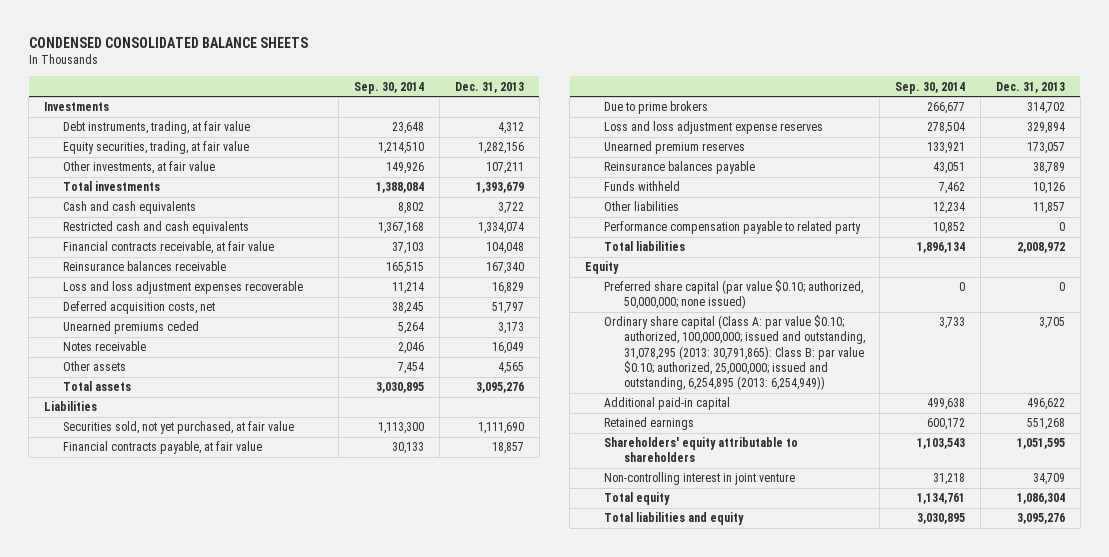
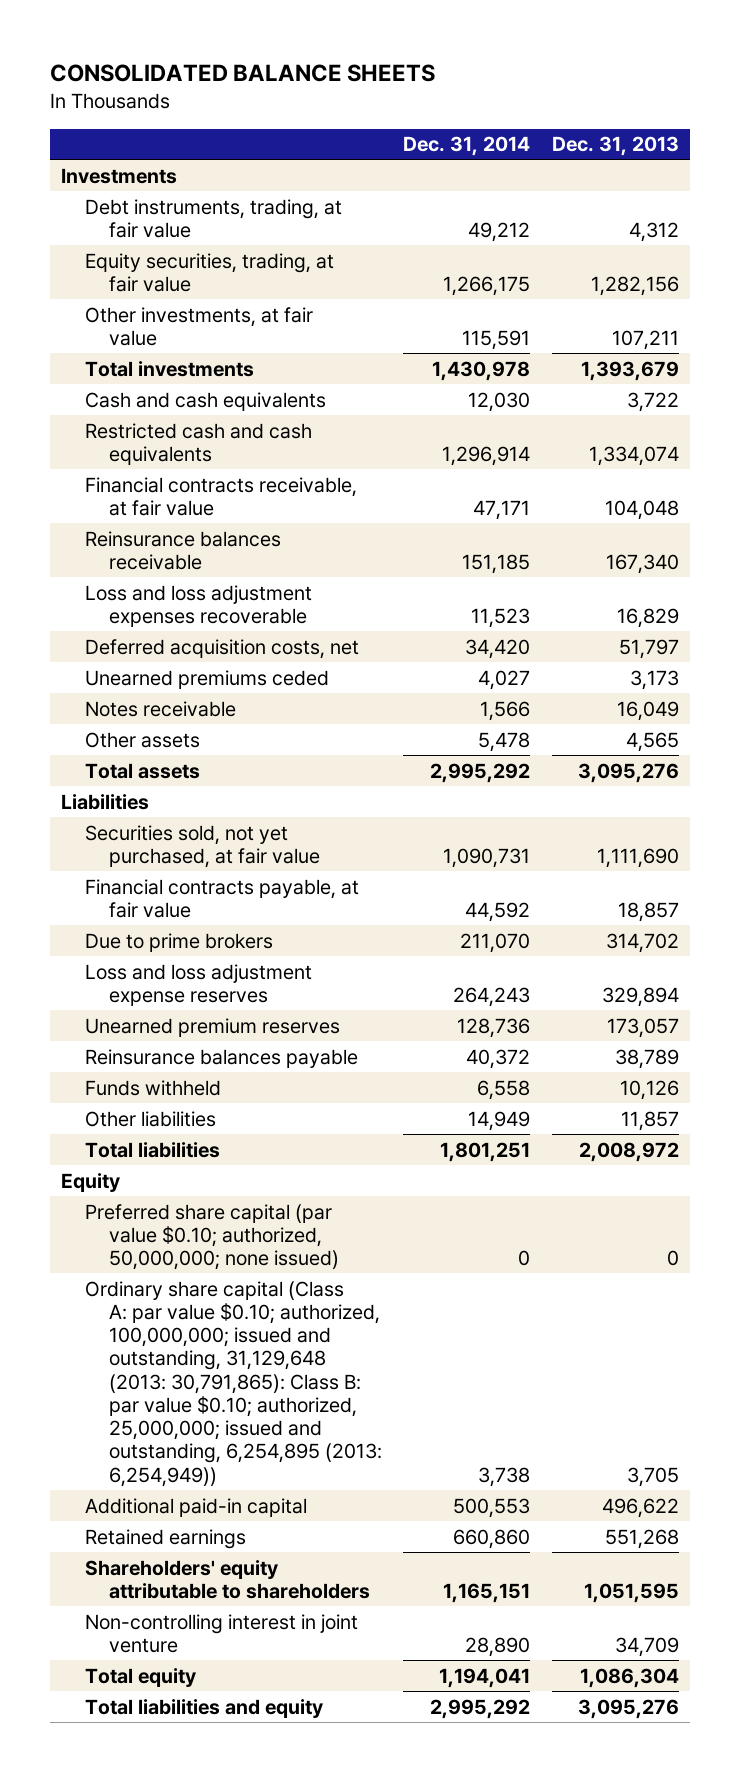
- CONDENSED CONSOLIDATED BALANCE SHEETS
+ CONSOLIDATED BALANCE SHEETS
- | Sep. 30, 2014 | Dec. 31, 2013
+ | Dec. 31, 2014 | Dec. 31, 2013
- Performance compensation payable to related party | 10,852 | 0
- Ordinary share capital (Class A: par value $0.10; authorized, 100,000,000; issued and outstanding, 31,078,295 (2013: 30,791,865): Class B: par value $0.10; authorized, 25,000,000; issued and outstanding, 6,254,895 (2013: 6,254,949)) | 3,733 | 3,705
+ Ordinary share capital (Class A: par value $0.10; authorized, 100,000,000; issued and outstanding, 31,129,648 (2013: 30,791,865): Class B: par value $0.10; authorized, 25,000,000; issued and outstanding, 6,254,895 (2013: 6,254,949)) | 3,738 | 3,705

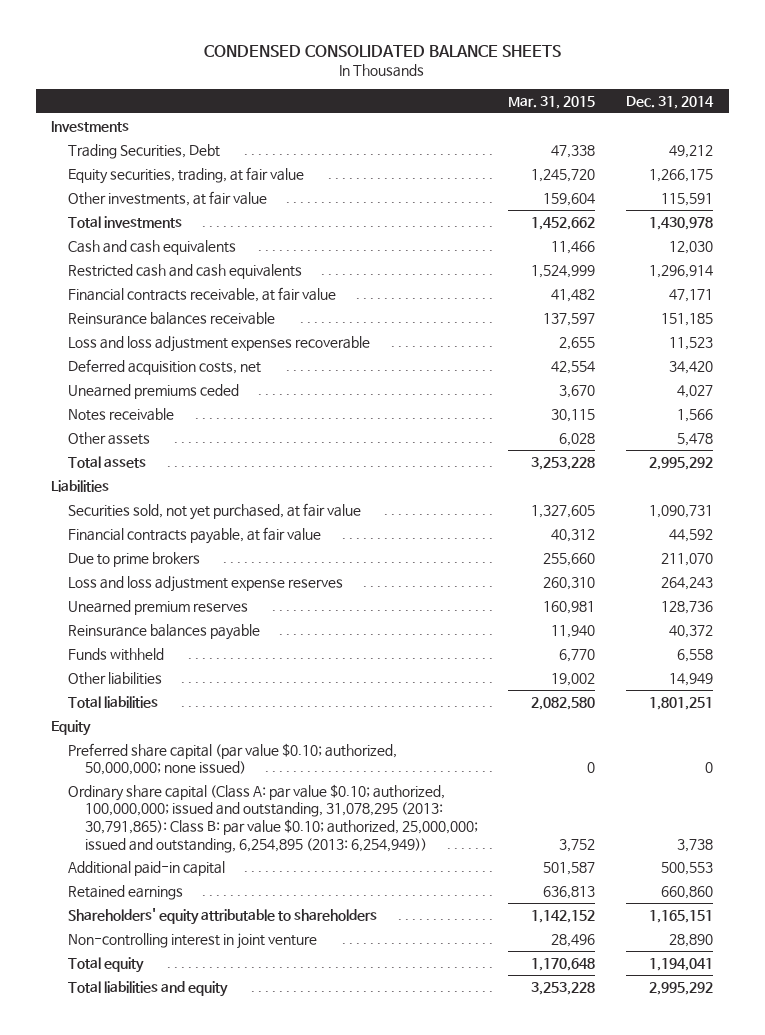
- CONSOLIDATED BALANCE SHEETS
+ CONDENSED CONSOLIDATED BALANCE SHEETS
- | Dec. 31, 2014 | Dec. 31, 2013
+ | Mar. 31, 2015 | Dec. 31, 2014
- Debt instruments, trading, at fair value | 49,212 | 4,312
+ Trading Securities, Debt | 47,338 | 49,212
- Ordinary share capital (Class A: par value $0.10; authorized, 100,000,000; issued and outstanding, 31,129,648 (2013: 30,791,865): Class B: par value $0.10; authorized, 25,000,000; issued and outstanding, 6,254,895 (2013: 6,254,949)) | 3,738 | 3,705
+ Ordinary share capital (Class A: par value $0.10; authorized, 100,000,000; issued and outstanding, 31,078,295 (2013: 30,791,865): Class B: par value $0.10; authorized, 25,000,000; issued and outstanding, 6,254,895 (2013: 6,254,949)) | 3,752 | 3,738

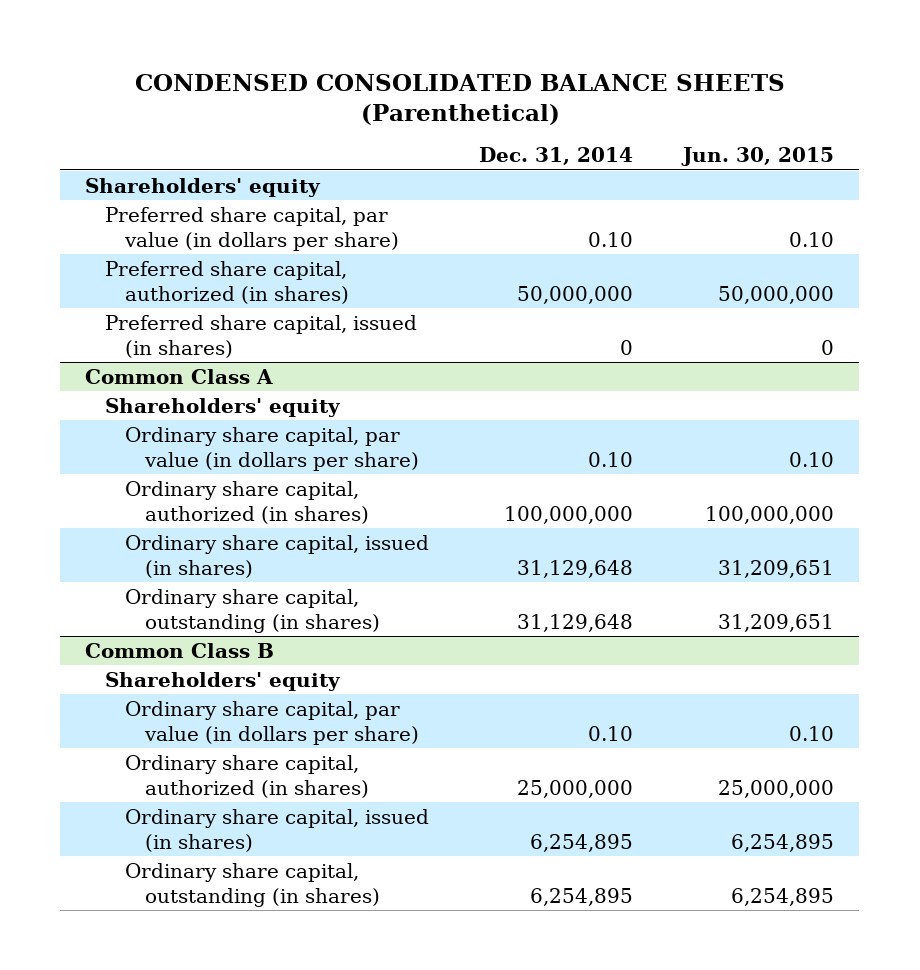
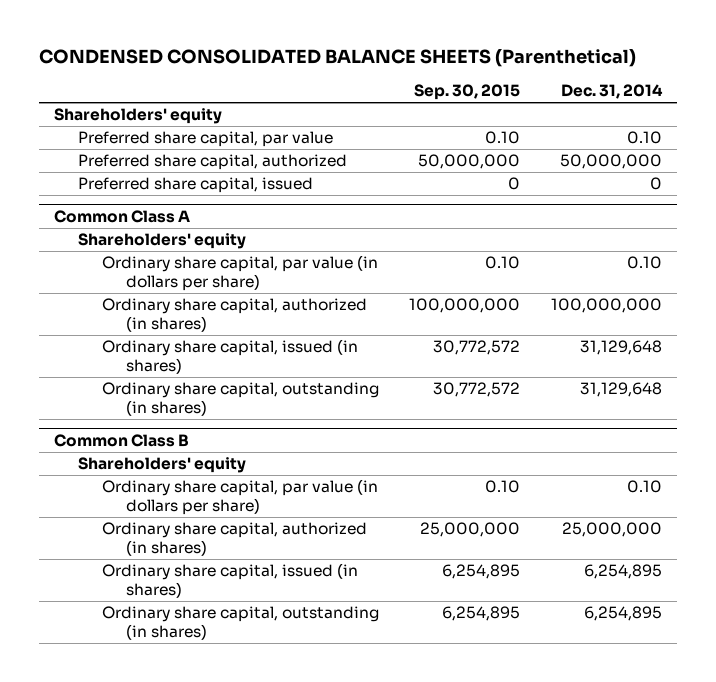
- | Dec. 31, 2014 | Jun. 30, 2015
+ | Sep. 30, 2015 | Dec. 31, 2014
- Preferred share capital, par value (in dollars per share) | 0.10 | 0.10
- Preferred share capital, authorized (in shares) | 50,000,000 | 50,000,000
- Preferred share capital, issued (in shares) | 0 | 0
+ Preferred share capital, par value | 0.10 | 0.10
+ Preferred share capital, authorized | 50,000,000 | 50,000,000
+ Preferred share capital, issued | 0 | 0

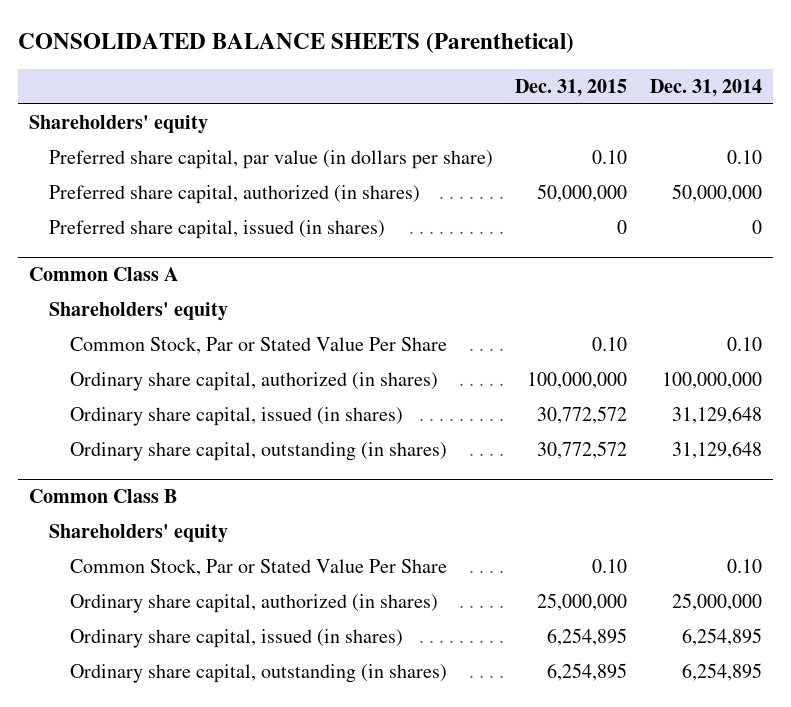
- CONDENSED CONSOLIDATED BALANCE SHEETS (Parenthetical)
+ CONSOLIDATED BALANCE SHEETS (Parenthetical)
- | Sep. 30, 2015 | Dec. 31, 2014
+ | Dec. 31, 2015 | Dec. 31, 2014
- Preferred share capital, par value | 0.10 | 0.10
- Preferred share capital, authorized | 50,000,000 | 50,000,000
- Preferred share capital, issued | 0 | 0
+ Preferred share capital, par value (in dollars per share) | 0.10 | 0.10
+ Preferred share capital, authorized (in shares) | 50,000,000 | 50,000,000
+ Preferred share capital, issued (in shares) | 0 | 0
@ Common Class A
- Ordinary share capital, par value (in dollars per share) | 0.10 | 0.10
+ Common Stock, Par or Stated Value Per Share | 0.10 | 0.10
@ Common Class B
- Ordinary share capital, par value (in dollars per share) | 0.10 | 0.10
+ Common Stock, Par or Stated Value Per Share | 0.10 | 0.10

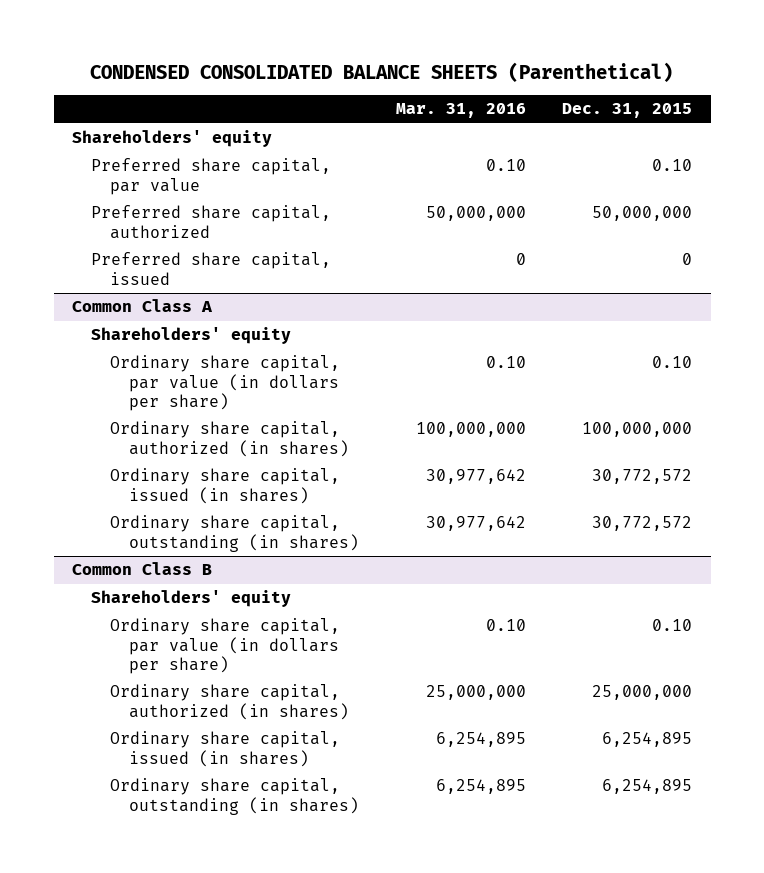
- CONSOLIDATED BALANCE SHEETS (Parenthetical)
+ CONDENSED CONSOLIDATED BALANCE SHEETS (Parenthetical)
- | Dec. 31, 2015 | Dec. 31, 2014
+ | Mar. 31, 2016 | Dec. 31, 2015
- Preferred share capital, par value (in dollars per share) | 0.10 | 0.10
- Preferred share capital, authorized (in shares) | 50,000,000 | 50,000,000
- Preferred share capital, issued (in shares) | 0 | 0
+ Preferred share capital, par value | 0.10 | 0.10
+ Preferred share capital, authorized | 50,000,000 | 50,000,000
+ Preferred share capital, issued | 0 | 0
@ Common Class A
- Common Stock, Par or Stated Value Per Share | 0.10 | 0.10
+ Ordinary share capital, par value (in dollars per share) | 0.10 | 0.10
@ Common Class B
- Common Stock, Par or Stated Value Per Share | 0.10 | 0.10
+ Ordinary share capital, par value (in dollars per share) | 0.10 | 0.10

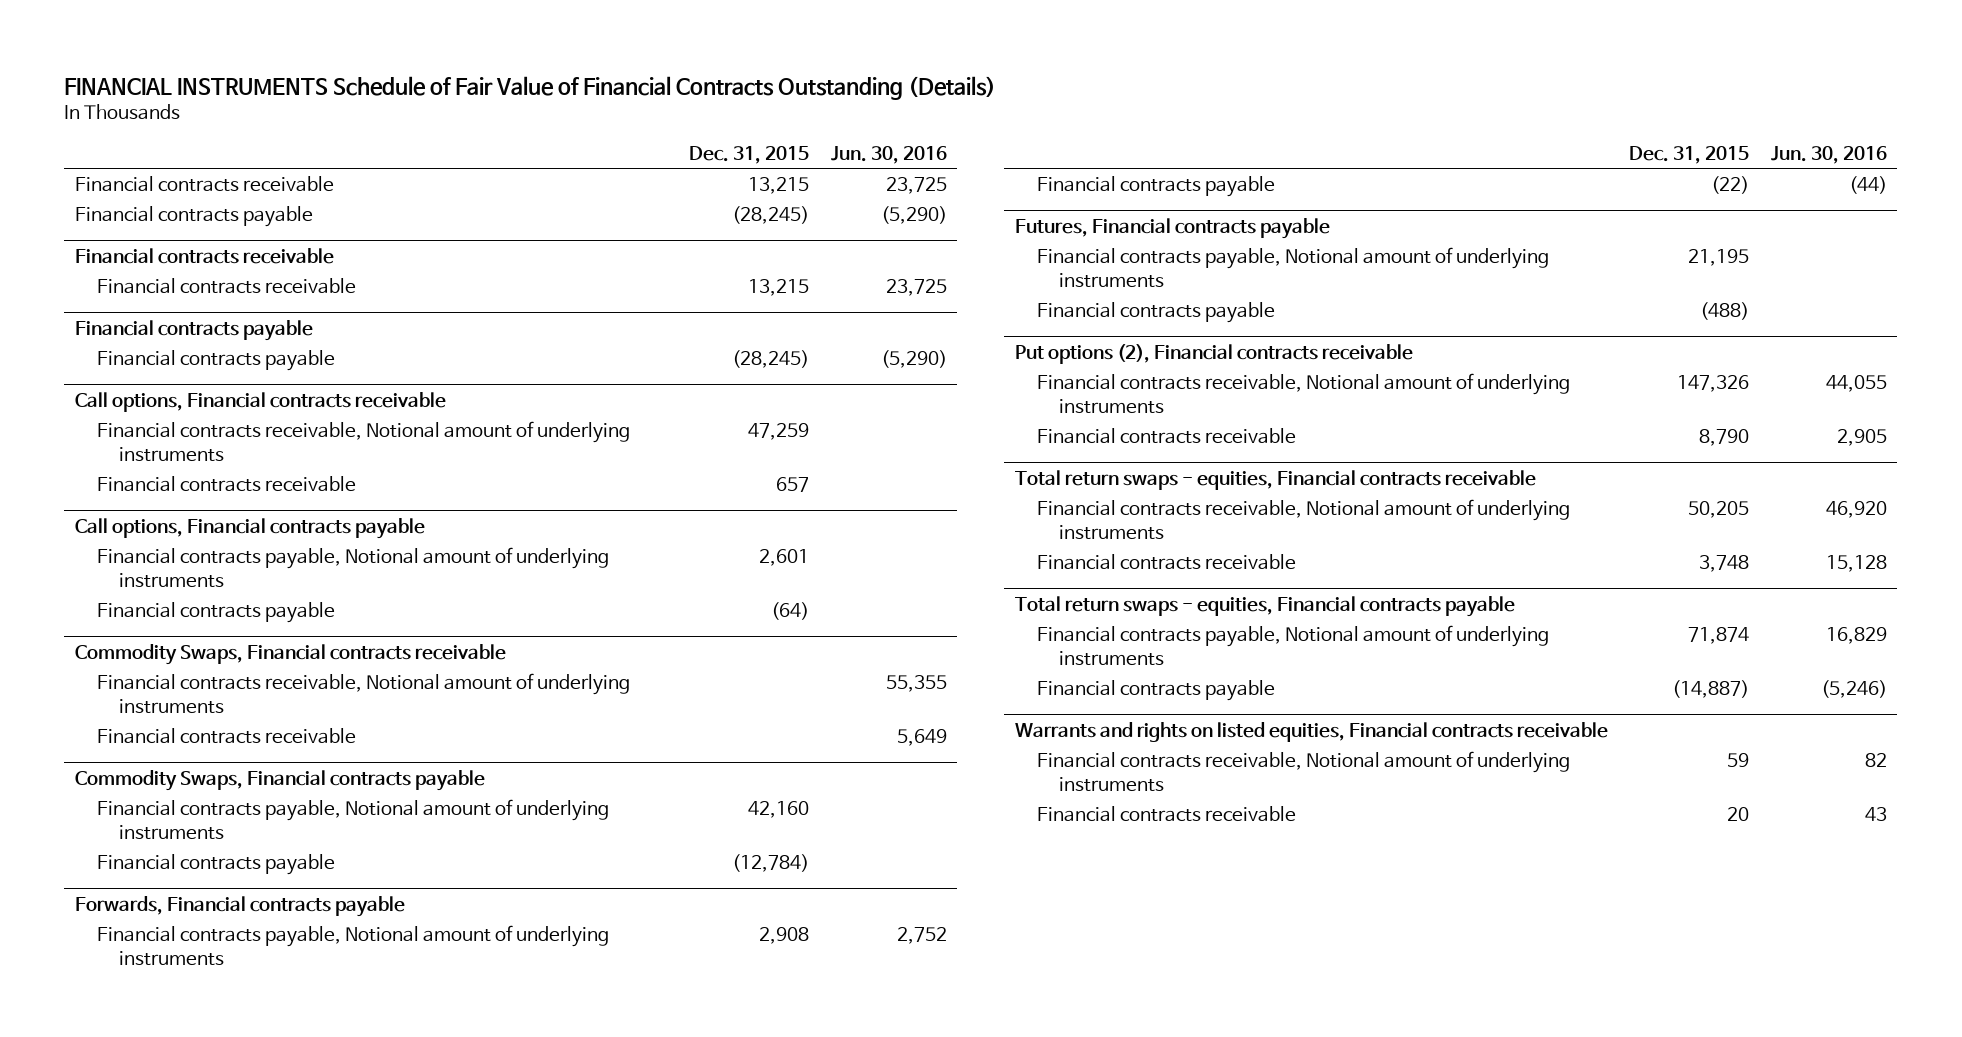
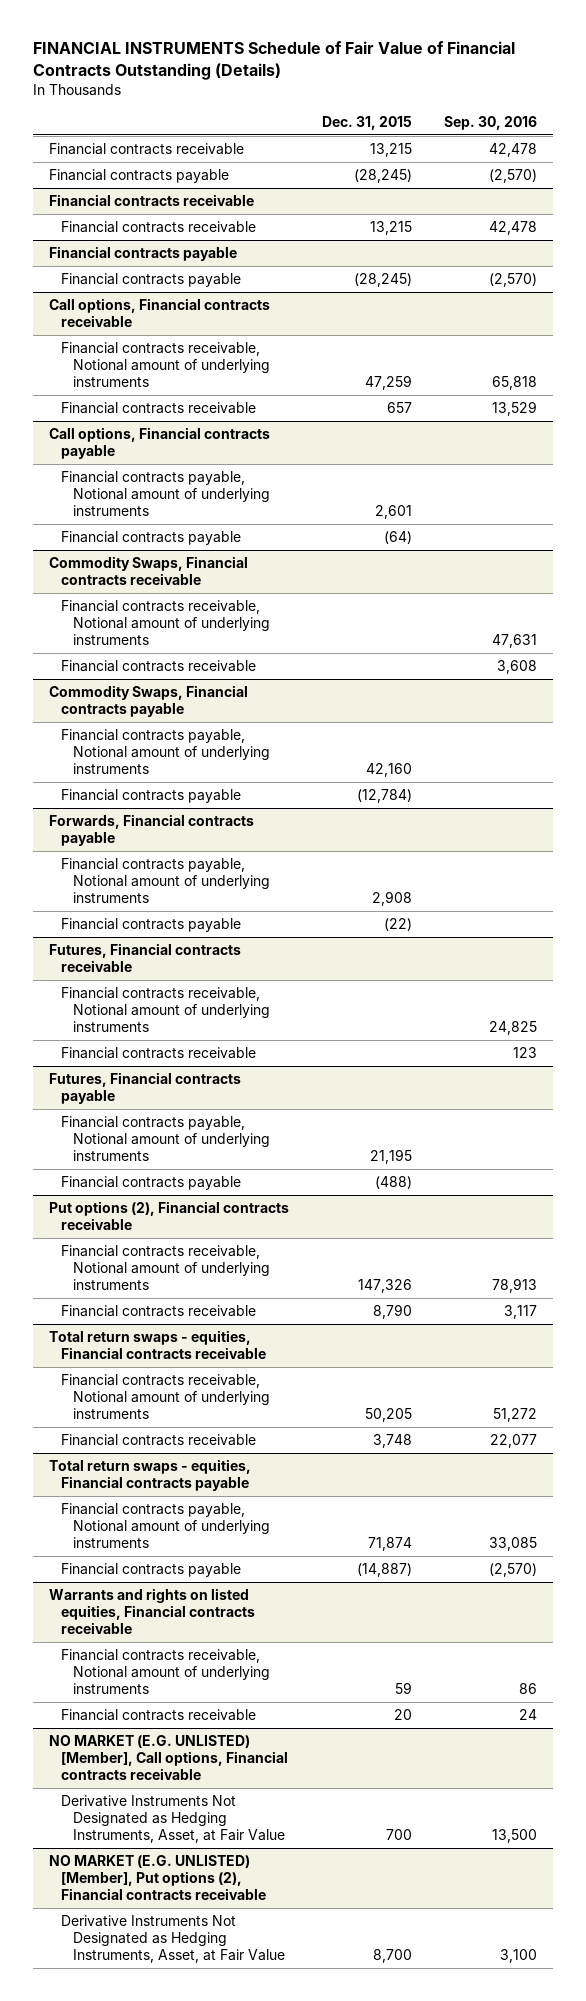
- | Dec. 31, 2015 | Jun. 30, 2016
+ | Dec. 31, 2015 | Sep. 30, 2016
+ Futures, Financial contracts receivable
+ Financial contracts receivable, Notional amount of underlying instruments | | 24,825
+ Financial contracts receivable | | 123
+ NO MARKET (E.G. UNLISTED) [Member], Call options, Financial contracts receivable
+ Derivative Instruments Not Designated as Hedging Instruments, Asset, at Fair Value | 700 | 13,500
+ NO MARKET (E.G. UNLISTED) [Member], Put options (2), Financial contracts receivable
+ Derivative Instruments Not Designated as Hedging Instruments, Asset, at Fair Value | 8,700 | 3,100

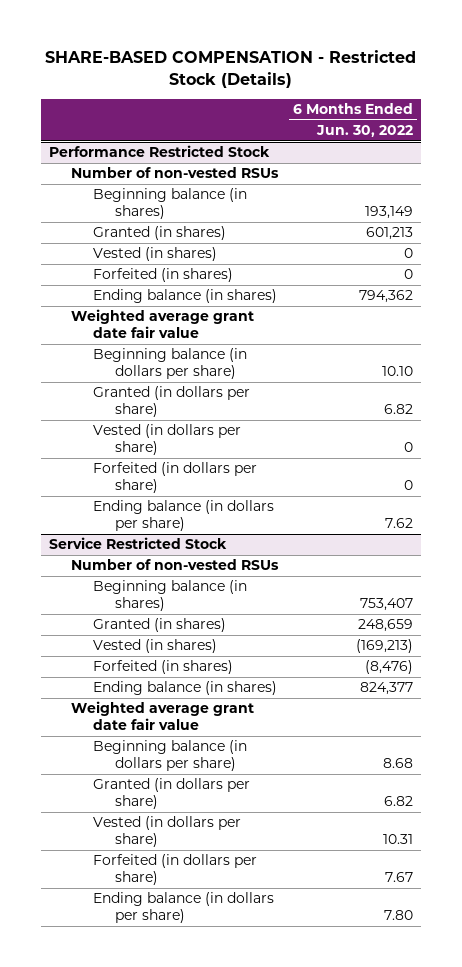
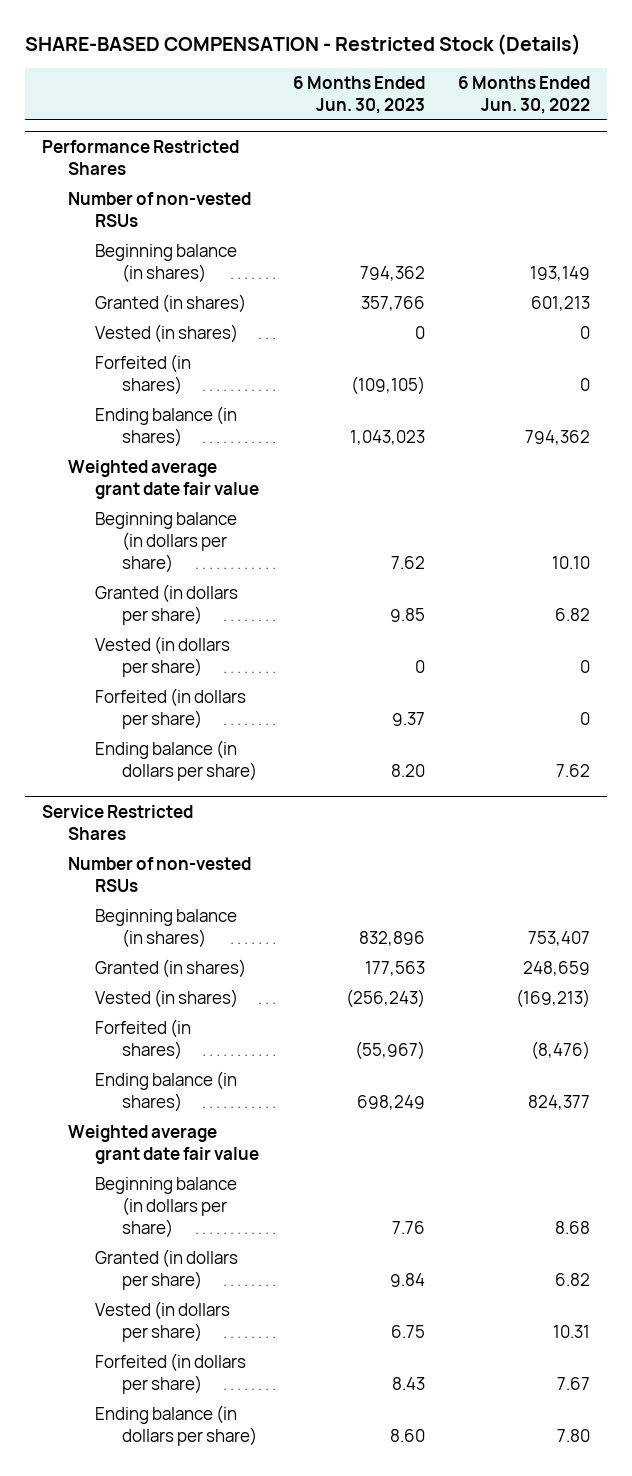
- | 6 Months Ended Jun. 30, 2022
+ | 6 Months Ended Jun. 30, 2023 | 6 Months Ended Jun. 30, 2022
- Performance Restricted Stock
+ Performance Restricted Shares
- Service Restricted Stock
+ Service Restricted Shares

